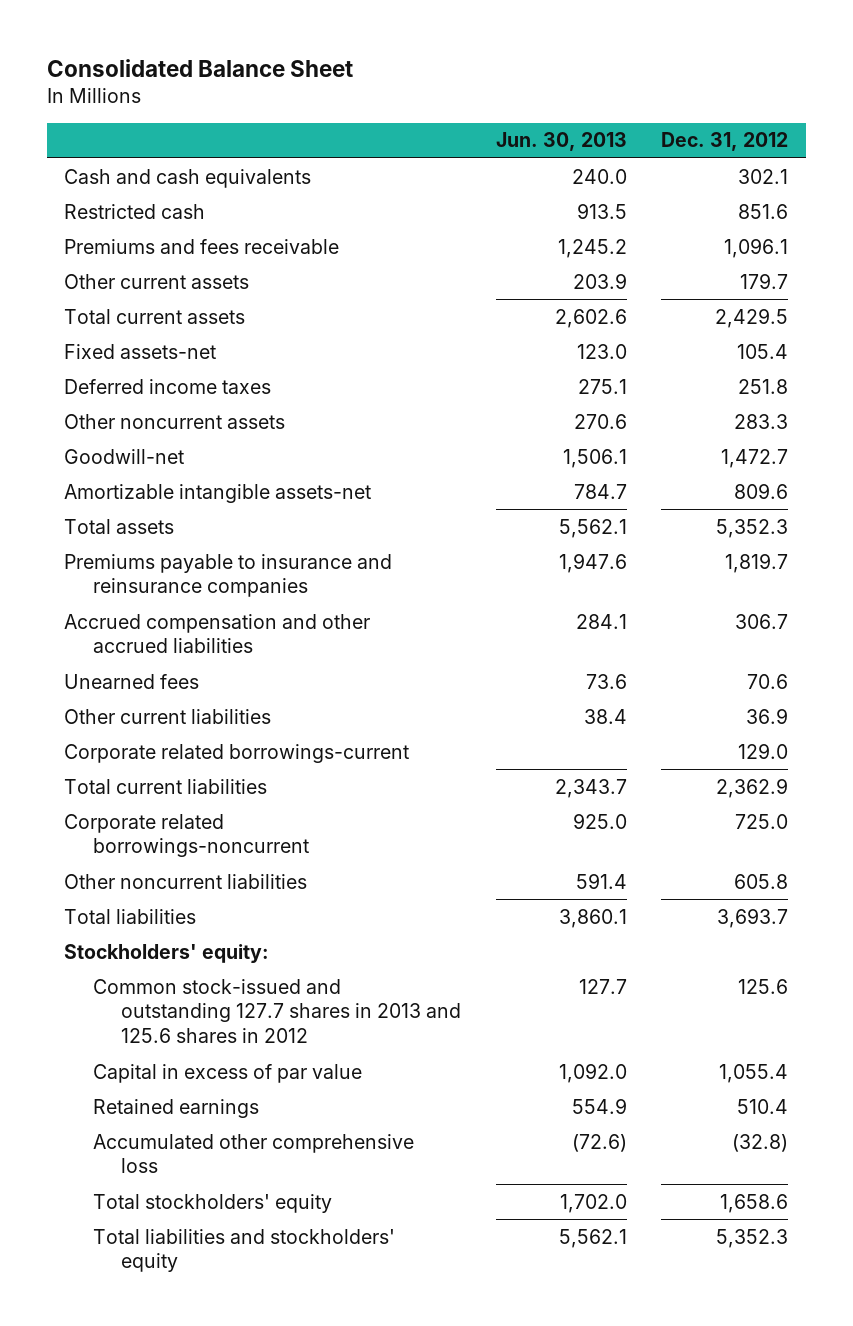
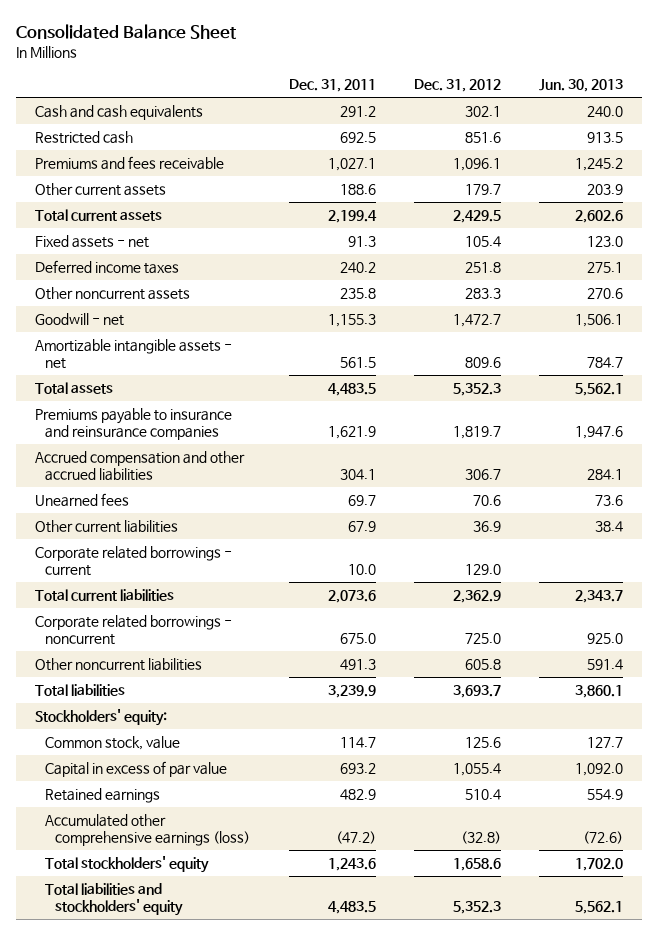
- | Jun. 30, 2013 | Dec. 31, 2012
+ | Dec. 31, 2011 | Dec. 31, 2012 | Jun. 30, 2013
- Fixed assets-net | 123.0 | 105.4
+ Fixed assets - net | 91.3 | 105.4 | 123.0
- Goodwill-net | 1,506.1 | 1,472.7
- Amortizable intangible assets-net | 784.7 | 809.6
+ Goodwill - net | 1,155.3 | 1,472.7 | 1,506.1
+ Amortizable intangible assets - net | 561.5 | 809.6 | 784.7
- Corporate related borrowings-current | | 129.0
+ Corporate related borrowings - current | 10.0 | 129.0 |
- Corporate related borrowings-noncurrent | 925.0 | 725.0
+ Corporate related borrowings - noncurrent | 675.0 | 725.0 | 925.0
- Common stock-issued and outstanding 127.7 shares in 2013 and 125.6 shares in 2012 | 127.7 | 125.6
+ Common stock, value | 114.7 | 125.6 | 127.7
- Accumulated other comprehensive loss | (72.6) | (32.8)
+ Accumulated other comprehensive earnings (loss) | (47.2) | (32.8) | (72.6)

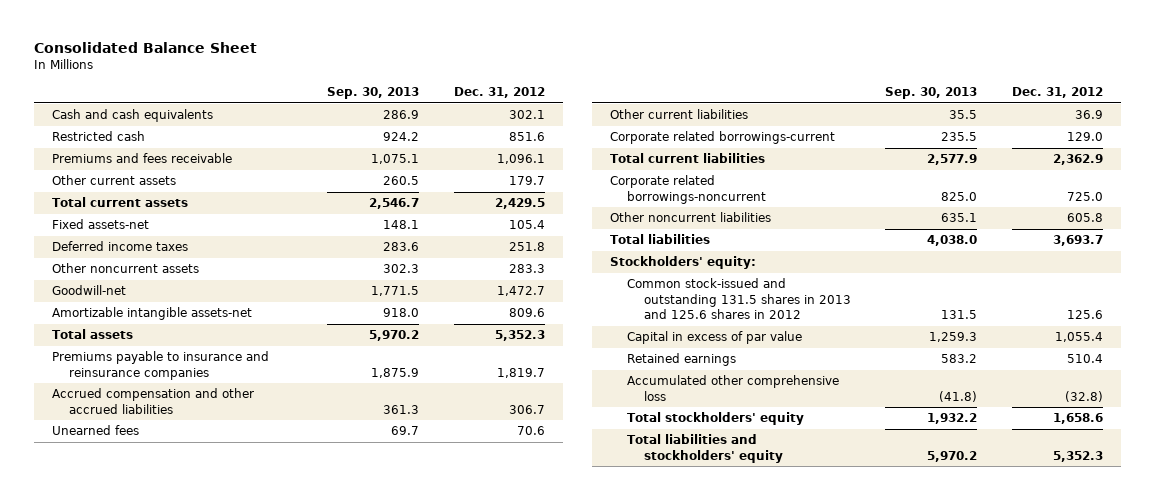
- | Dec. 31, 2011 | Dec. 31, 2012 | Jun. 30, 2013
+ | Sep. 30, 2013 | Dec. 31, 2012
- Fixed assets - net | 91.3 | 105.4 | 123.0
+ Fixed assets-net | 148.1 | 105.4
- Goodwill - net | 1,155.3 | 1,472.7 | 1,506.1
- Amortizable intangible assets - net | 561.5 | 809.6 | 784.7
+ Goodwill-net | 1,771.5 | 1,472.7
+ Amortizable intangible assets-net | 918.0 | 809.6
- Corporate related borrowings - current | 10.0 | 129.0 |
+ Corporate related borrowings-current | 235.5 | 129.0
- Corporate related borrowings - noncurrent | 675.0 | 725.0 | 925.0
+ Corporate related borrowings-noncurrent | 825.0 | 725.0
- Common stock, value | 114.7 | 125.6 | 127.7
+ Common stock-issued and outstanding 131.5 shares in 2013 and 125.6 shares in 2012 | 131.5 | 125.6
- Accumulated other comprehensive earnings (loss) | (47.2) | (32.8) | (72.6)
+ Accumulated other comprehensive loss | (41.8) | (32.8)

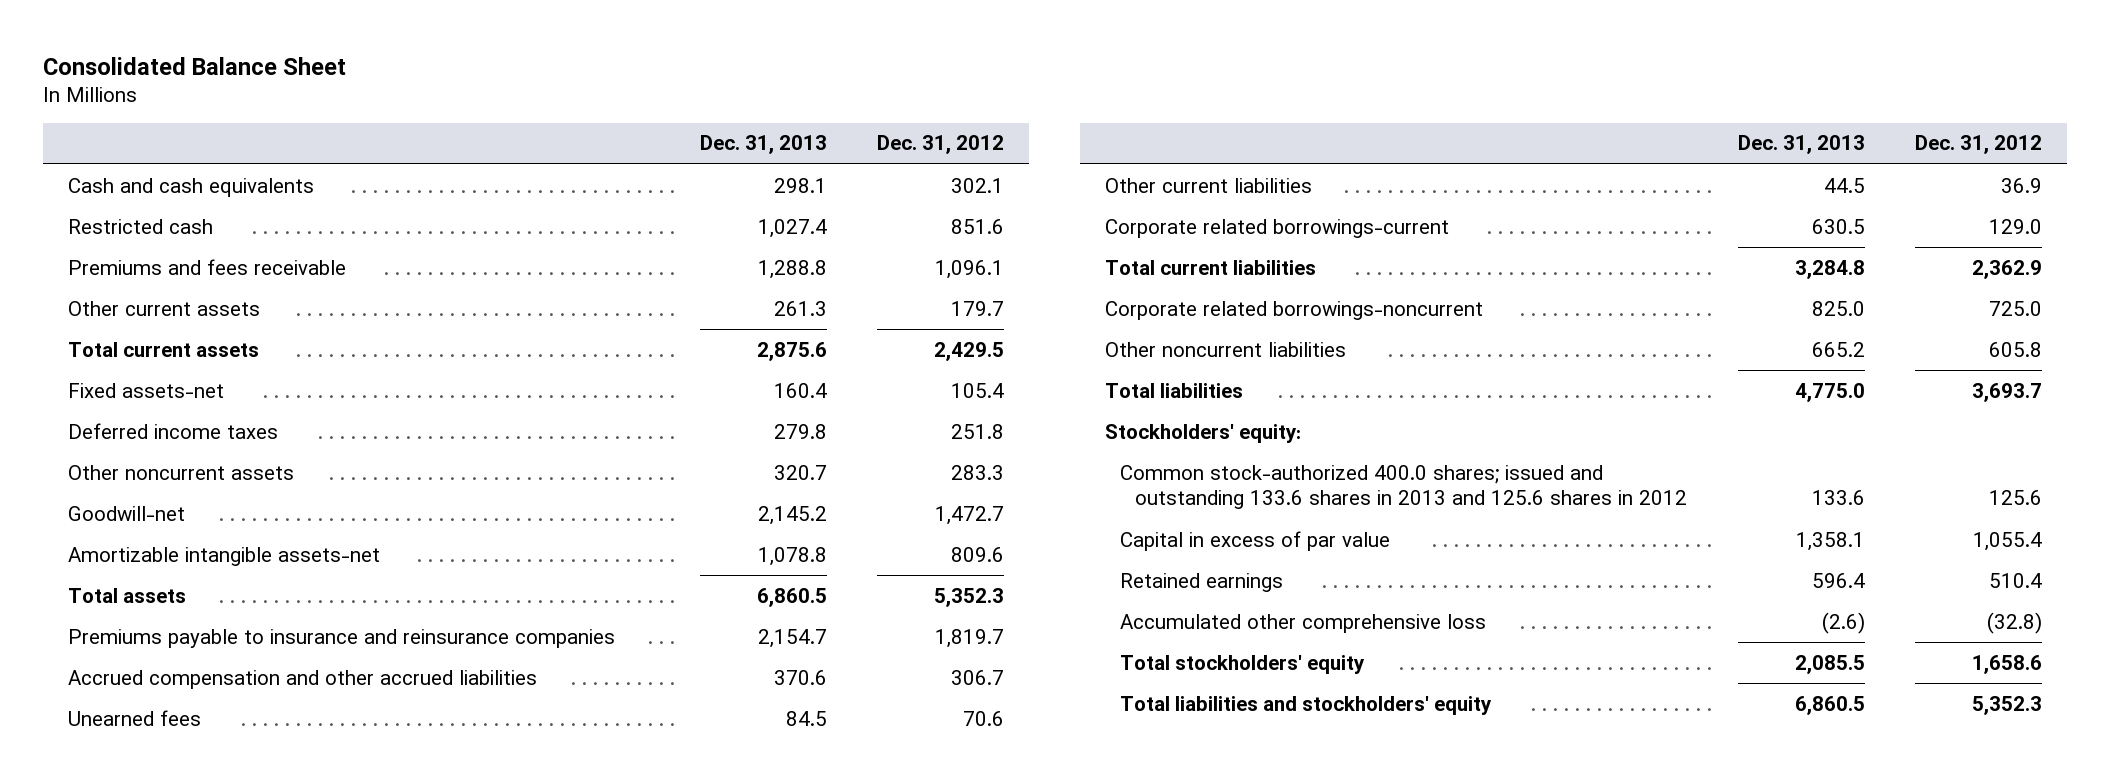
- | Sep. 30, 2013 | Dec. 31, 2012
+ | Dec. 31, 2013 | Dec. 31, 2012
- Common stock-issued and outstanding 131.5 shares in 2013 and 125.6 shares in 2012 | 131.5 | 125.6
+ Common stock-authorized 400.0 shares; issued and outstanding 133.6 shares in 2013 and 125.6 shares in 2012 | 133.6 | 125.6

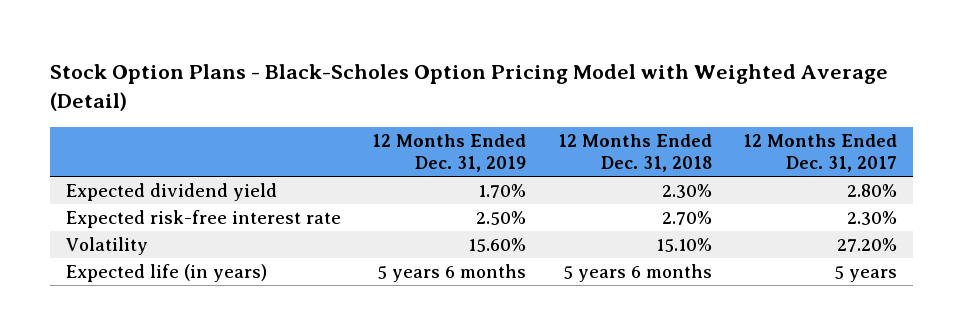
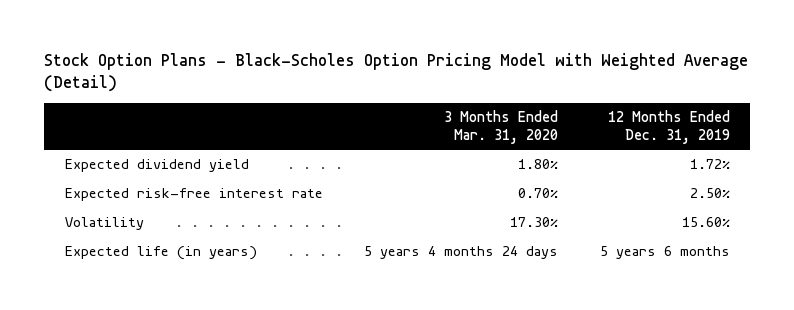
- | 12 Months Ended Dec. 31, 2019 | 12 Months Ended Dec. 31, 2018 | 12 Months Ended Dec. 31, 2017
+ | 3 Months Ended Mar. 31, 2020 | 12 Months Ended Dec. 31, 2019
- Expected dividend yield | 1.70% | 2.30% | 2.80%
+ Expected dividend yield | 1.80% | 1.72%

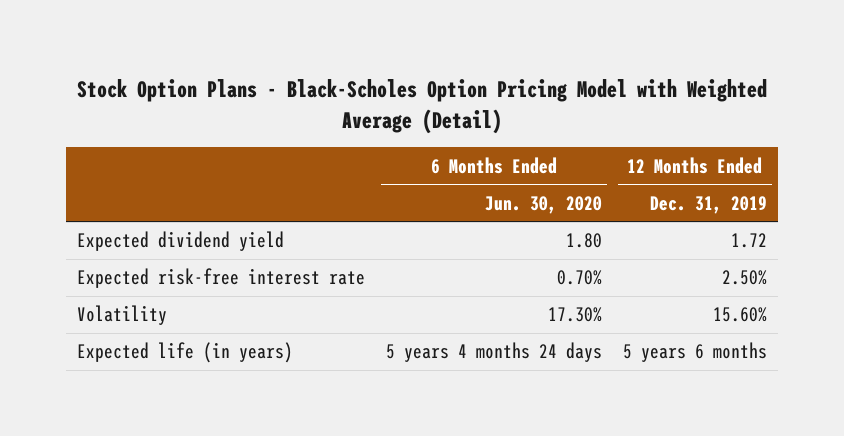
- | 3 Months Ended Mar. 31, 2020 | 12 Months Ended Dec. 31, 2019
+ | 6 Months Ended Jun. 30, 2020 | 12 Months Ended Dec. 31, 2019
- Expected dividend yield | 1.80% | 1.72%
+ Expected dividend yield | 1.80 | 1.72

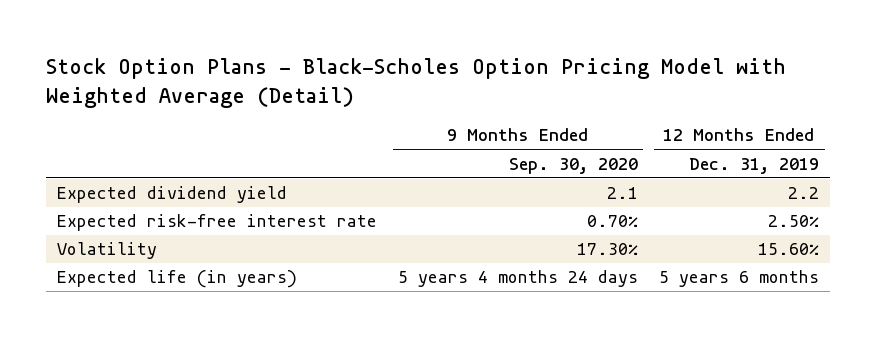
- | 6 Months Ended Jun. 30, 2020 | 12 Months Ended Dec. 31, 2019
+ | 9 Months Ended Sep. 30, 2020 | 12 Months Ended Dec. 31, 2019
- Expected dividend yield | 1.80 | 1.72
+ Expected dividend yield | 2.1 | 2.2

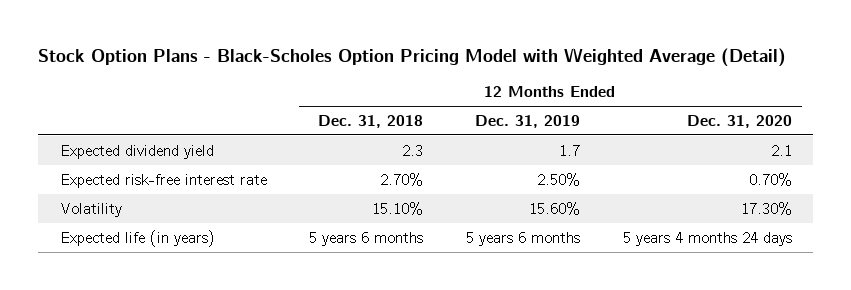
- | 9 Months Ended Sep. 30, 2020 | 12 Months Ended Dec. 31, 2019
+ | 12 Months Ended Dec. 31, 2018 | 12 Months Ended Dec. 31, 2019 | 12 Months Ended Dec. 31, 2020
- Expected dividend yield | 2.1 | 2.2
+ Expected dividend yield | 2.3 | 1.7 | 2.1

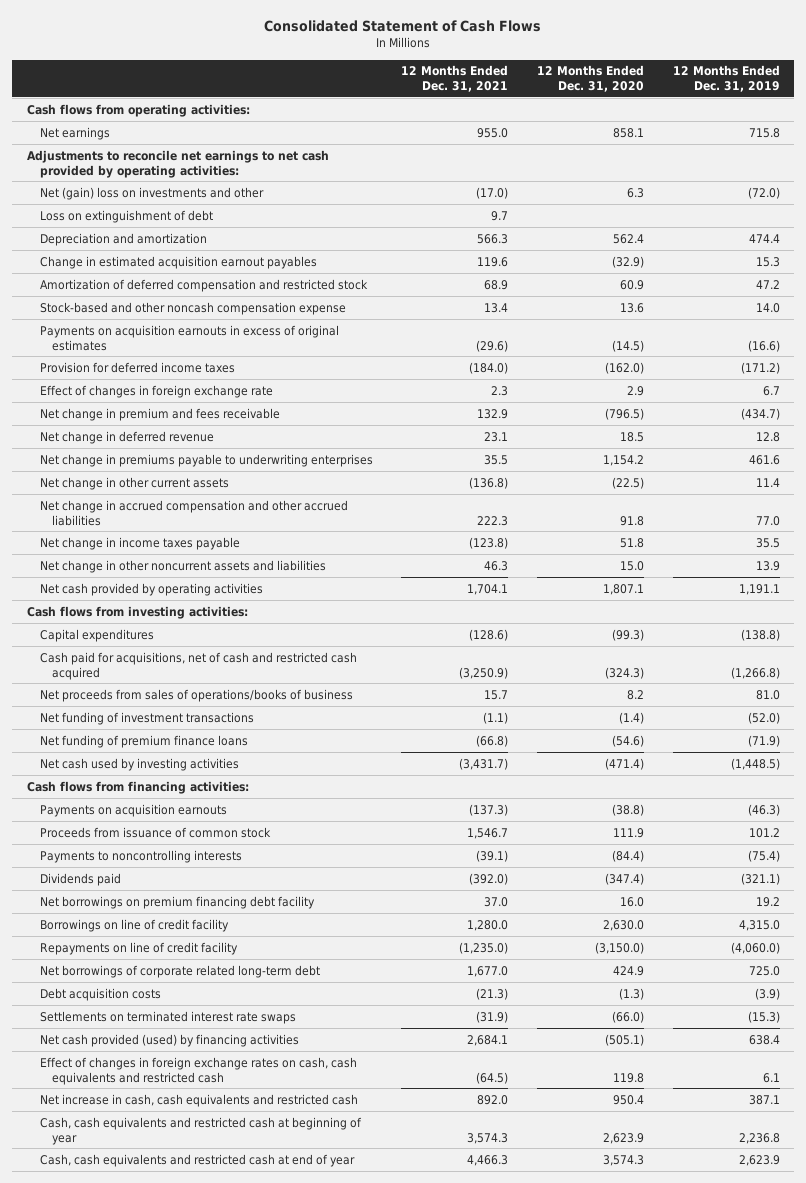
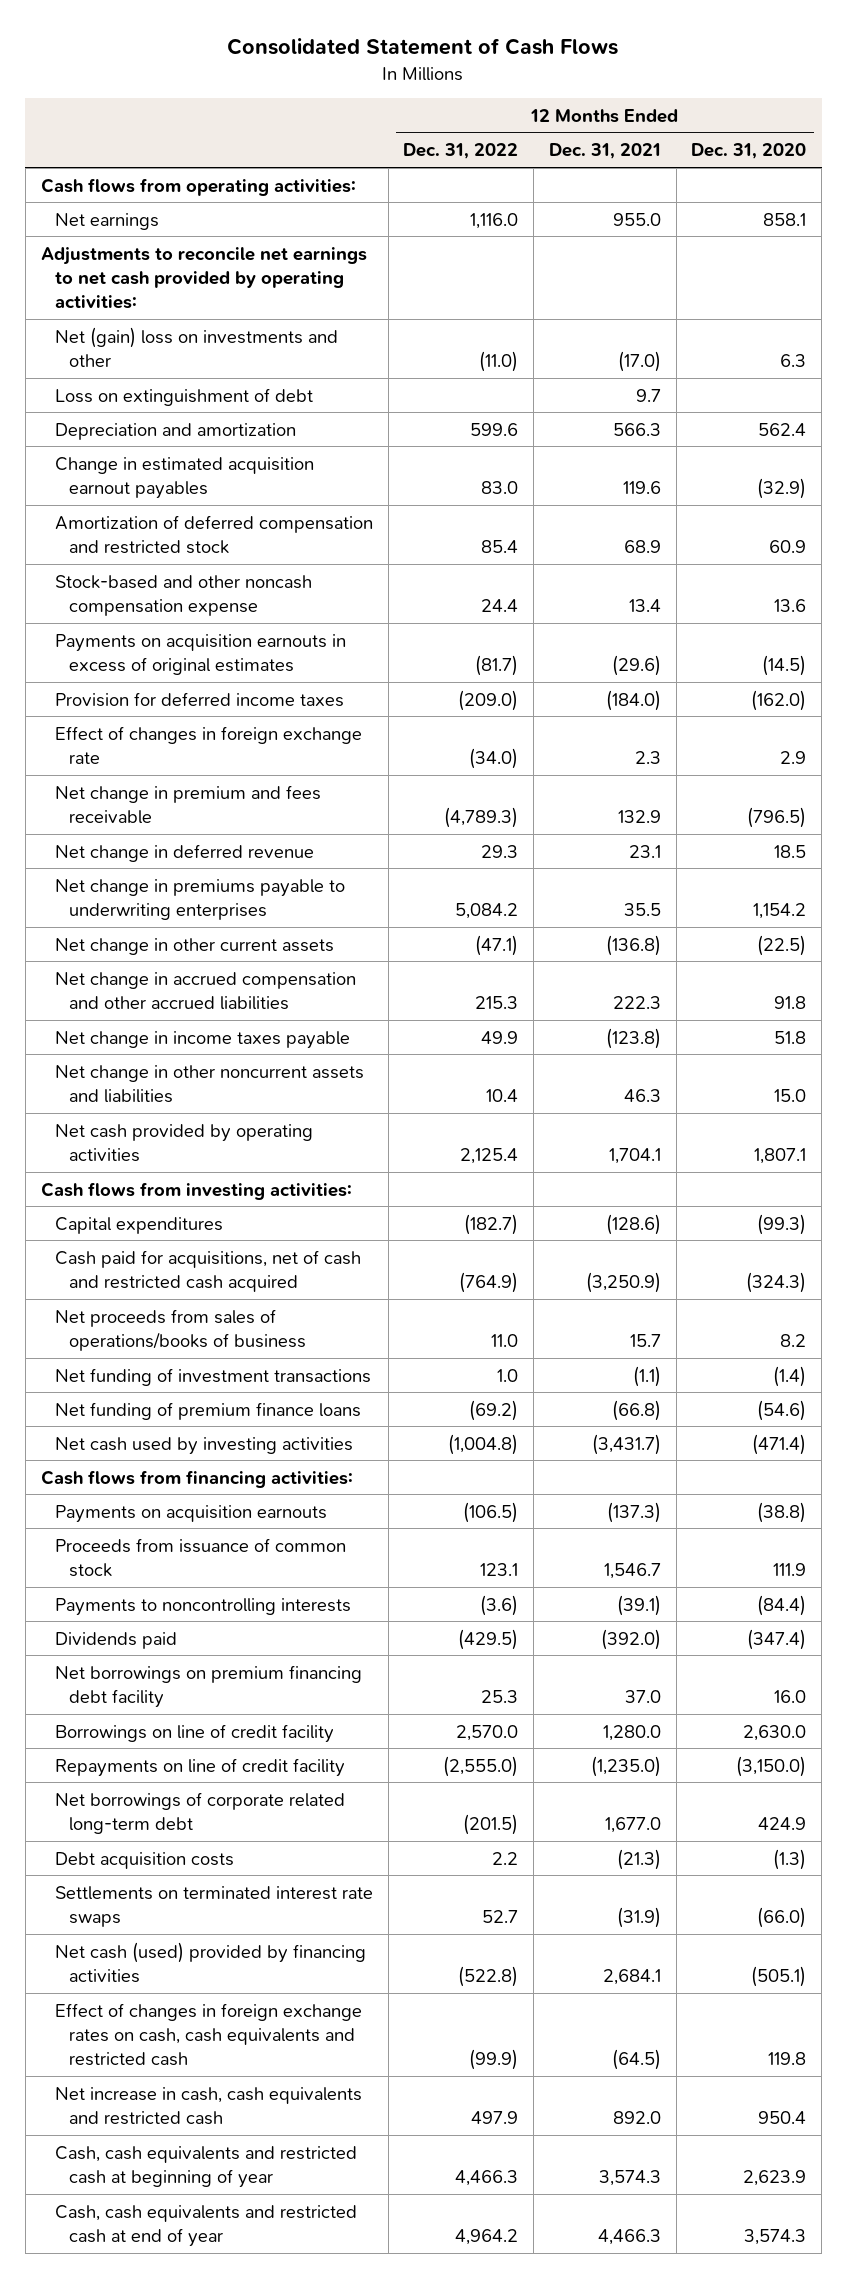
- | 12 Months Ended Dec. 31, 2021 | 12 Months Ended Dec. 31, 2020 | 12 Months Ended Dec. 31, 2019
+ | 12 Months Ended Dec. 31, 2022 | 12 Months Ended Dec. 31, 2021 | 12 Months Ended Dec. 31, 2020
- Net cash provided (used) by financing activities | 2,684.1 | (505.1) | 638.4
+ Net cash (used) provided by financing activities | (522.8) | 2,684.1 | (505.1)

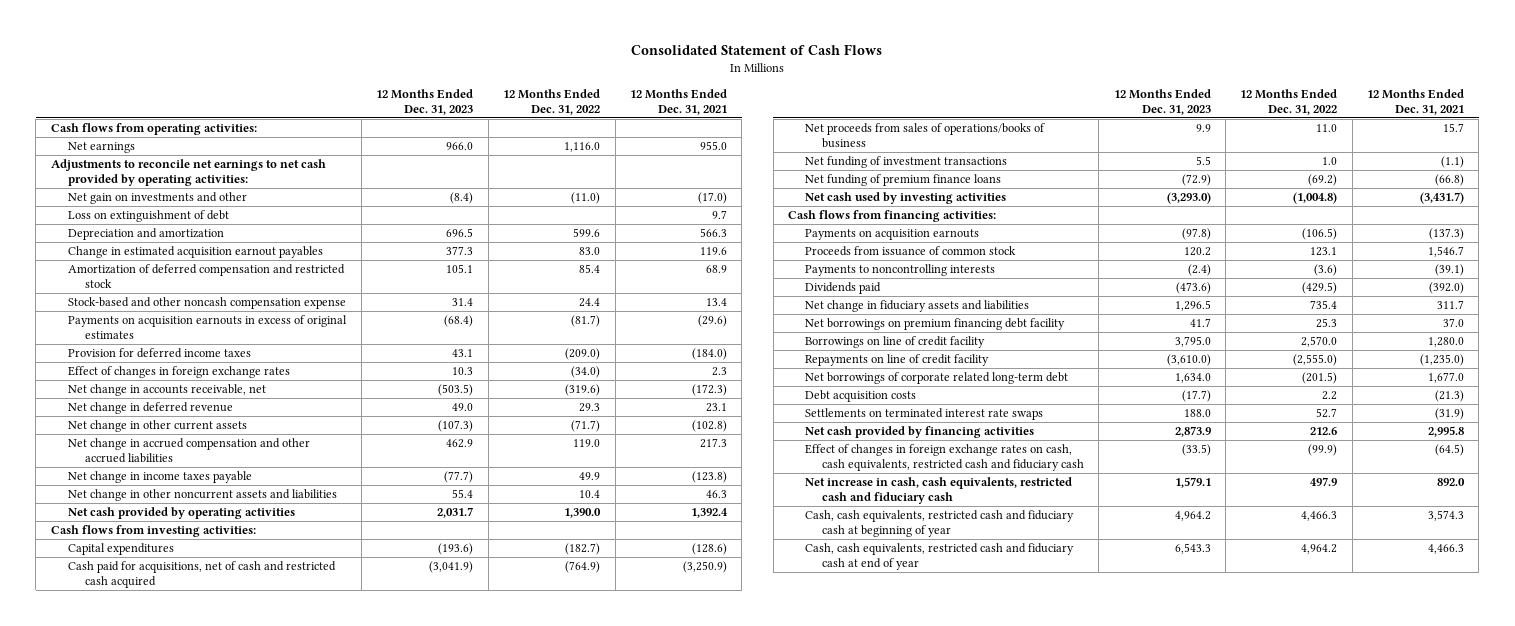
- | 12 Months Ended Dec. 31, 2022 | 12 Months Ended Dec. 31, 2021 | 12 Months Ended Dec. 31, 2020
+ | 12 Months Ended Dec. 31, 2023 | 12 Months Ended Dec. 31, 2022 | 12 Months Ended Dec. 31, 2021
- Net (gain) loss on investments and other | (11.0) | (17.0) | 6.3
+ Net gain on investments and other | (8.4) | (11.0) | (17.0)
- Effect of changes in foreign exchange rate | (34.0) | 2.3 | 2.9
- Net change in premium and fees receivable | (4,789.3) | 132.9 | (796.5)
+ Effect of changes in foreign exchange rates | 10.3 | (34.0) | 2.3
+ Net change in accounts receivable, net | (503.5) | (319.6) | (172.3)
- Net change in premiums payable to underwriting enterprises | 5,084.2 | 35.5 | 1,154.2
- Net change in other current assets | (47.1) | (136.8) | (22.5)
- Net change in accrued compensation and other accrued liabilities | 215.3 | 222.3 | 91.8
+ Net change in other current assets | (107.3) | (71.7) | (102.8)
+ Net change in accrued compensation and other accrued liabilities | 462.9 | 119.0 | 217.3
- Net cash provided by operating activities | 2,125.4 | 1,704.1 | 1,807.1
+ Net cash provided by operating activities | 2,031.7 | 1,390.0 | 1,392.4
+ Net change in fiduciary assets and liabilities | 1,296.5 | 735.4 | 311.7
- Net cash (used) provided by financing activities | (522.8) | 2,684.1 | (505.1)
- Effect of changes in foreign exchange rates on cash, cash equivalents and restricted cash | (99.9) | (64.5) | 119.8
- Net increase in cash, cash equivalents and restricted cash | 497.9 | 892.0 | 950.4
- Cash, cash equivalents and restricted cash at beginning of year | 4,466.3 | 3,574.3 | 2,623.9
- Cash, cash equivalents and restricted cash at end of year | 4,964.2 | 4,466.3 | 3,574.3
+ Net cash provided by financing activities | 2,873.9 | 212.6 | 2,995.8
+ Effect of changes in foreign exchange rates on cash, cash equivalents, restricted cash and fiduciary cash | (33.5) | (99.9) | (64.5)
+ Net increase in cash, cash equivalents, restricted cash and fiduciary cash | 1,579.1 | 497.9 | 892.0
+ Cash, cash equivalents, restricted cash and fiduciary cash at beginning of year | 4,964.2 | 4,466.3 | 3,574.3
+ Cash, cash equivalents, restricted cash and fiduciary cash at end of year | 6,543.3 | 4,964.2 | 4,466.3

